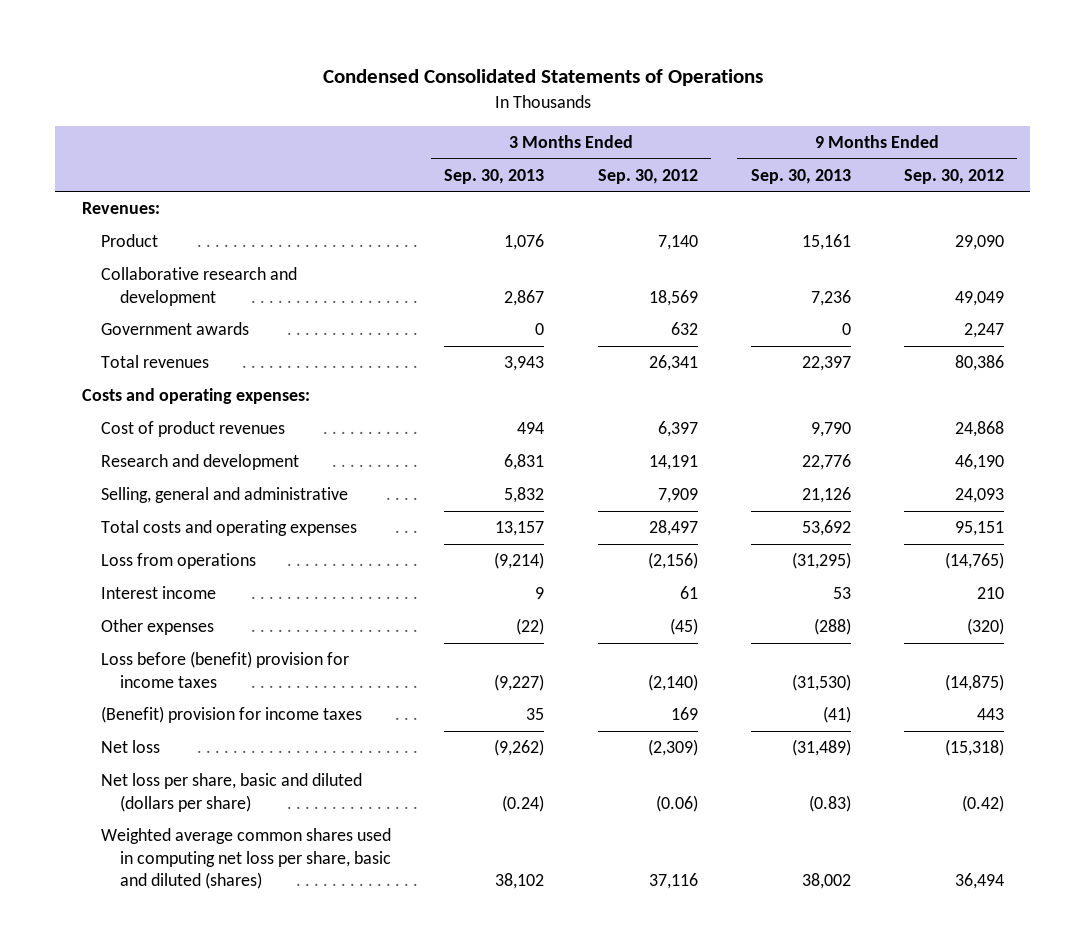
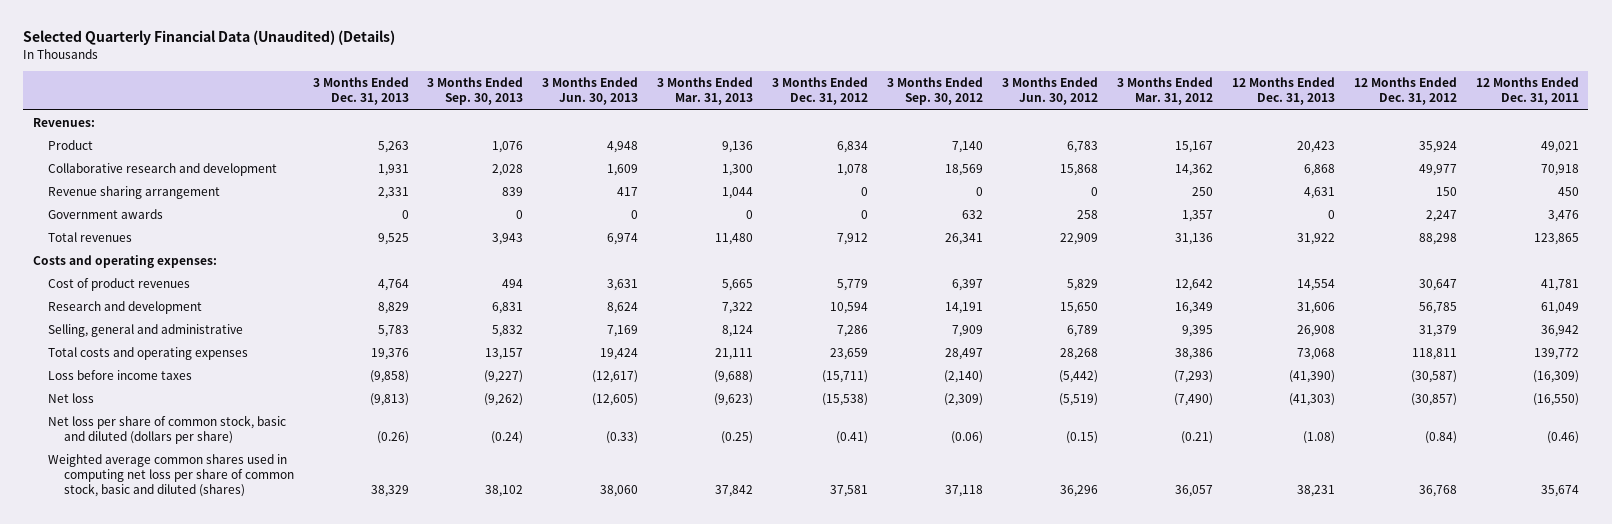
- Condensed Consolidated Statements of Operations
+ Selected Quarterly Financial Data (Unaudited) (Details)
- | 3 Months Ended Sep. 30, 2013 | 3 Months Ended Sep. 30, 2012 | 9 Months Ended Sep. 30, 2013 | 9 Months Ended Sep. 30, 2012
+ | 3 Months Ended Dec. 31, 2013 | 3 Months Ended Sep. 30, 2013 | 3 Months Ended Jun. 30, 2013 | 3 Months Ended Mar. 31, 2013 | 3 Months Ended Dec. 31, 2012 | 3 Months Ended Sep. 30, 2012 | 3 Months Ended Jun. 30, 2012 | 3 Months Ended Mar. 31, 2012 | 12 Months Ended Dec. 31, 2013 | 12 Months Ended Dec. 31, 2012 | 12 Months Ended Dec. 31, 2011
- Collaborative research and development | 2,867 | 18,569 | 7,236 | 49,049
+ Collaborative research and development | 1,931 | 2,028 | 1,609 | 1,300 | 1,078 | 18,569 | 15,868 | 14,362 | 6,868 | 49,977 | 70,918
+ Revenue sharing arrangement | 2,331 | 839 | 417 | 1,044 | 0 | 0 | 0 | 250 | 4,631 | 150 | 450
- Loss from operations | (9,214) | (2,156) | (31,295) | (14,765)
- Interest income | 9 | 61 | 53 | 210
- Other expenses | (22) | (45) | (288) | (320)
- Loss before (benefit) provision for income taxes | (9,227) | (2,140) | (31,530) | (14,875)
- (Benefit) provision for income taxes | 35 | 169 | (41) | 443
+ Loss before income taxes | (9,858) | (9,227) | (12,617) | (9,688) | (15,711) | (2,140) | (5,442) | (7,293) | (41,390) | (30,587) | (16,309)
- Net loss per share, basic and diluted (dollars per share) | (0.24) | (0.06) | (0.83) | (0.42)
- Weighted average common shares used in computing net loss per share, basic and diluted (shares) | 38,102 | 37,116 | 38,002 | 36,494
+ Net loss per share of common stock, basic and diluted (dollars per share) | (0.26) | (0.24) | (0.33) | (0.25) | (0.41) | (0.06) | (0.15) | (0.21) | (1.08) | (0.84) | (0.46)
+ Weighted average common shares used in computing net loss per share of common stock, basic and diluted (shares) | 38,329 | 38,102 | 38,060 | 37,842 | 37,581 | 37,118 | 36,296 | 36,057 | 38,231 | 36,768 | 35,674

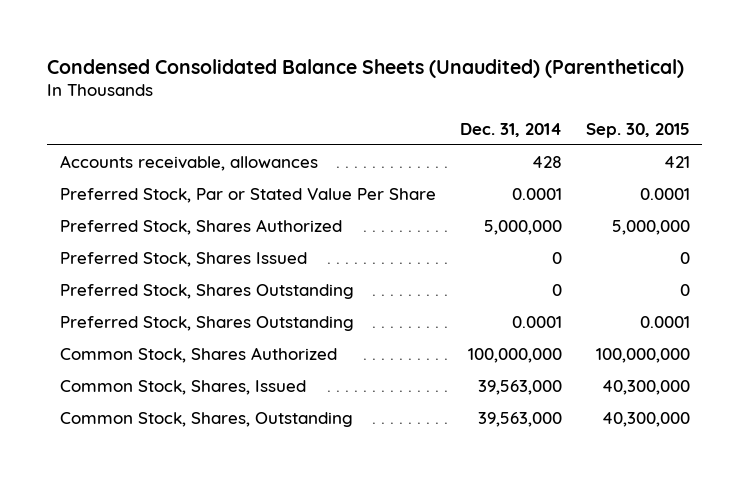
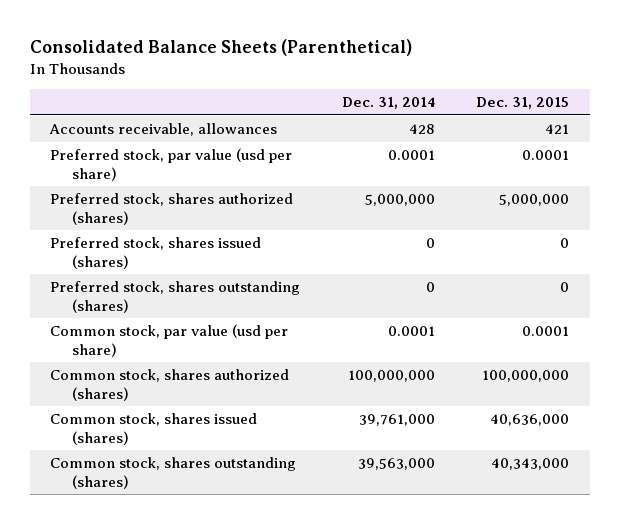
- Condensed Consolidated Balance Sheets (Unaudited) (Parenthetical)
+ Consolidated Balance Sheets (Parenthetical)
- | Dec. 31, 2014 | Sep. 30, 2015
+ | Dec. 31, 2014 | Dec. 31, 2015
- Preferred Stock, Par or Stated Value Per Share | 0.0001 | 0.0001
- Preferred Stock, Shares Authorized | 5,000,000 | 5,000,000
- Preferred Stock, Shares Issued | 0 | 0
- Preferred Stock, Shares Outstanding | 0 | 0
- Preferred Stock, Shares Outstanding | 0.0001 | 0.0001
- Common Stock, Shares Authorized | 100,000,000 | 100,000,000
- Common Stock, Shares, Issued | 39,563,000 | 40,300,000
- Common Stock, Shares, Outstanding | 39,563,000 | 40,300,000
+ Preferred stock, par value (usd per share) | 0.0001 | 0.0001
+ Preferred stock, shares authorized (shares) | 5,000,000 | 5,000,000
+ Preferred stock, shares issued (shares) | 0 | 0
+ Preferred stock, shares outstanding (shares) | 0 | 0
+ Common stock, par value (usd per share) | 0.0001 | 0.0001
+ Common stock, shares authorized (shares) | 100,000,000 | 100,000,000
+ Common stock, shares issued (shares) | 39,761,000 | 40,636,000
+ Common stock, shares outstanding (shares) | 39,563,000 | 40,343,000

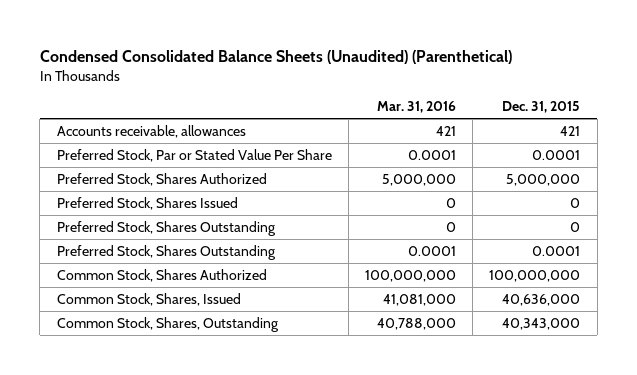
- Consolidated Balance Sheets (Parenthetical)
+ Condensed Consolidated Balance Sheets (Unaudited) (Parenthetical)
- | Dec. 31, 2014 | Dec. 31, 2015
+ | Mar. 31, 2016 | Dec. 31, 2015
- Preferred stock, par value (usd per share) | 0.0001 | 0.0001
- Preferred stock, shares authorized (shares) | 5,000,000 | 5,000,000
- Preferred stock, shares issued (shares) | 0 | 0
- Preferred stock, shares outstanding (shares) | 0 | 0
- Common stock, par value (usd per share) | 0.0001 | 0.0001
- Common stock, shares authorized (shares) | 100,000,000 | 100,000,000
- Common stock, shares issued (shares) | 39,761,000 | 40,636,000
- Common stock, shares outstanding (shares) | 39,563,000 | 40,343,000
+ Preferred Stock, Par or Stated Value Per Share | 0.0001 | 0.0001
+ Preferred Stock, Shares Authorized | 5,000,000 | 5,000,000
+ Preferred Stock, Shares Issued | 0 | 0
+ Preferred Stock, Shares Outstanding | 0 | 0
+ Preferred Stock, Shares Outstanding | 0.0001 | 0.0001
+ Common Stock, Shares Authorized | 100,000,000 | 100,000,000
+ Common Stock, Shares, Issued | 41,081,000 | 40,636,000
+ Common Stock, Shares, Outstanding | 40,788,000 | 40,343,000

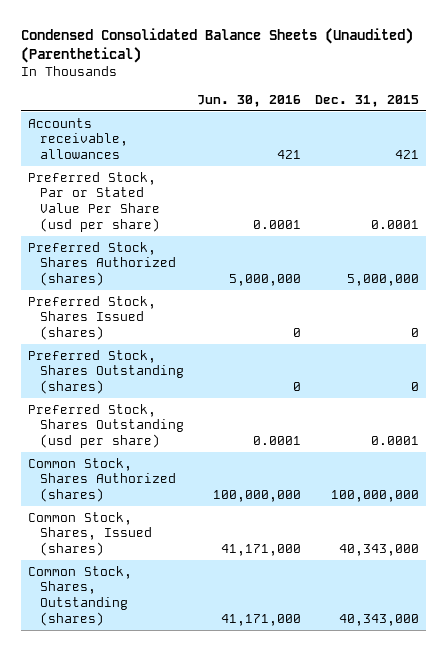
- | Mar. 31, 2016 | Dec. 31, 2015
+ | Jun. 30, 2016 | Dec. 31, 2015
- Preferred Stock, Par or Stated Value Per Share | 0.0001 | 0.0001
- Preferred Stock, Shares Authorized | 5,000,000 | 5,000,000
- Preferred Stock, Shares Issued | 0 | 0
- Preferred Stock, Shares Outstanding | 0 | 0
- Preferred Stock, Shares Outstanding | 0.0001 | 0.0001
- Common Stock, Shares Authorized | 100,000,000 | 100,000,000
- Common Stock, Shares, Issued | 41,081,000 | 40,636,000
- Common Stock, Shares, Outstanding | 40,788,000 | 40,343,000
+ Preferred Stock, Par or Stated Value Per Share (usd per share) | 0.0001 | 0.0001
+ Preferred Stock, Shares Authorized (shares) | 5,000,000 | 5,000,000
+ Preferred Stock, Shares Issued (shares) | 0 | 0
+ Preferred Stock, Shares Outstanding (shares) | 0 | 0
+ Preferred Stock, Shares Outstanding (usd per share) | 0.0001 | 0.0001
+ Common Stock, Shares Authorized (shares) | 100,000,000 | 100,000,000
+ Common Stock, Shares, Issued (shares) | 41,171,000 | 40,343,000
+ Common Stock, Shares, Outstanding (shares) | 41,171,000 | 40,343,000

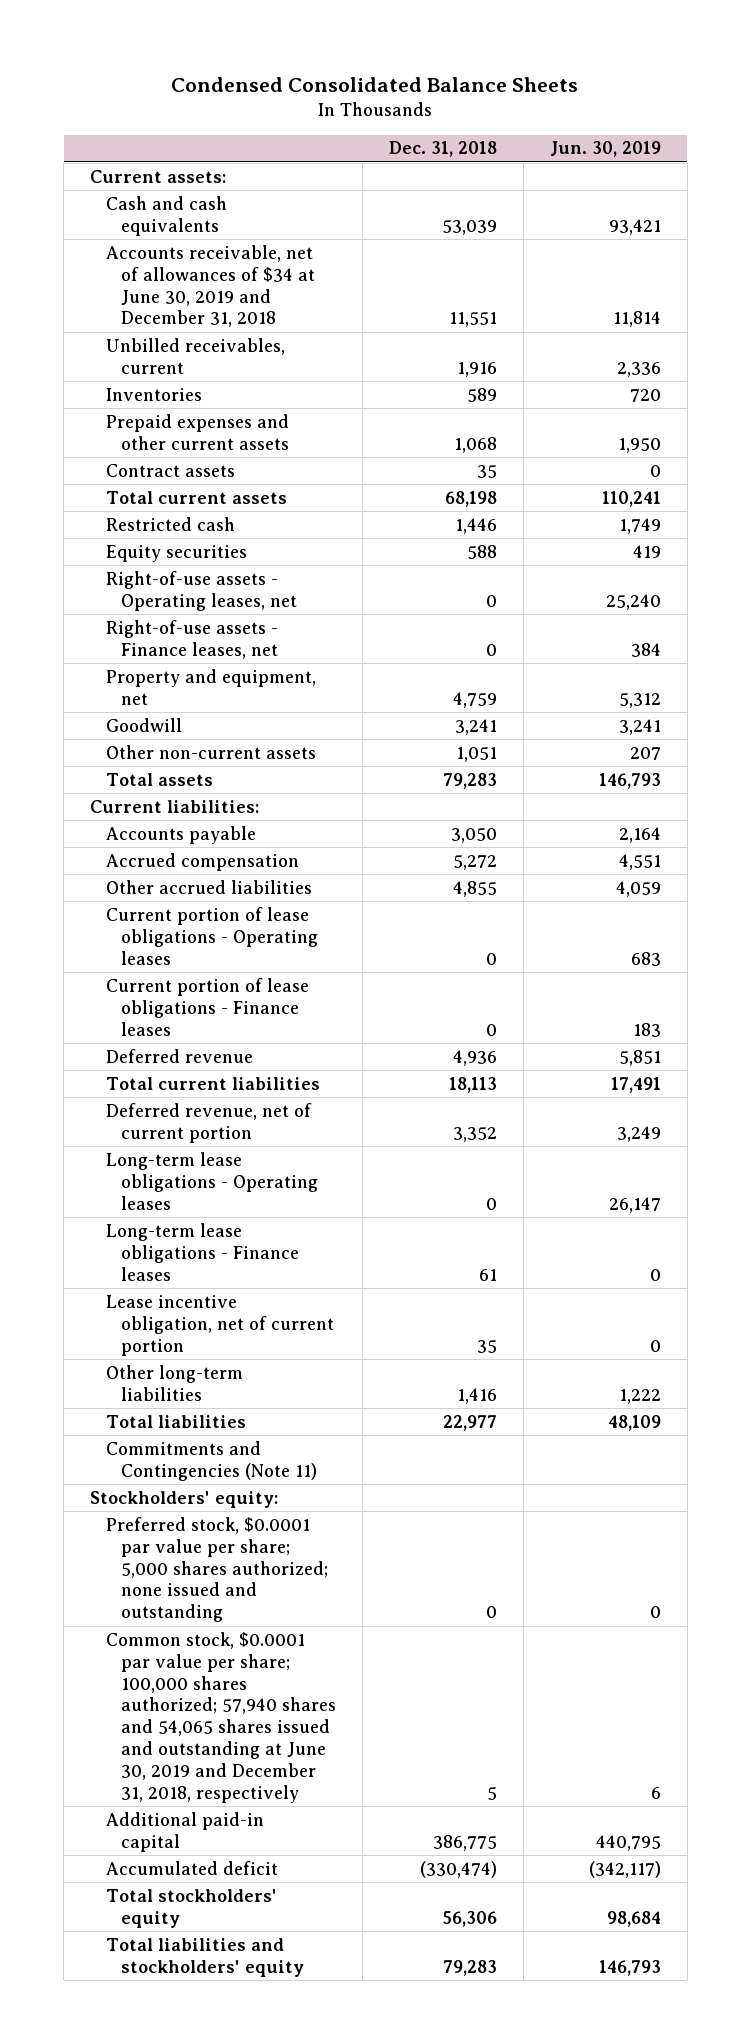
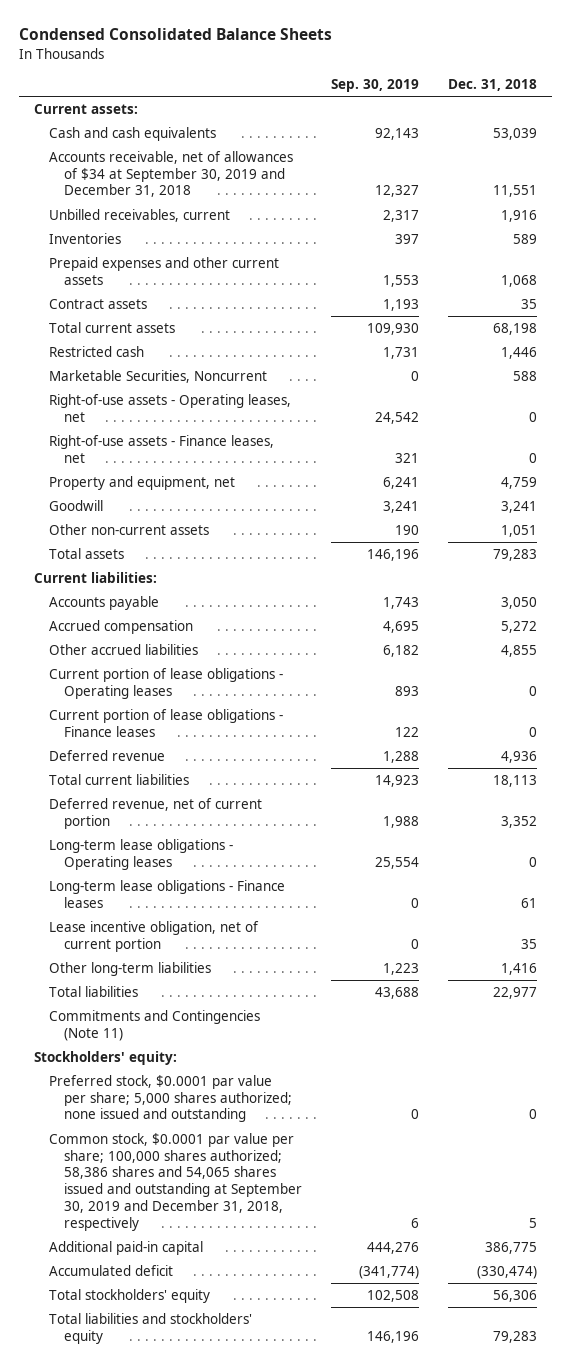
- | Dec. 31, 2018 | Jun. 30, 2019
+ | Sep. 30, 2019 | Dec. 31, 2018
- Accounts receivable, net of allowances of $34 at June 30, 2019 and December 31, 2018 | 11,551 | 11,814
+ Accounts receivable, net of allowances of $34 at September 30, 2019 and December 31, 2018 | 12,327 | 11,551
- Equity securities | 588 | 419
+ Marketable Securities, Noncurrent | 0 | 588
- Common stock, $0.0001 par value per share; 100,000 shares authorized; 57,940 shares and 54,065 shares issued and outstanding at June 30, 2019 and December 31, 2018, respectively | 5 | 6
+ Common stock, $0.0001 par value per share; 100,000 shares authorized; 58,386 shares and 54,065 shares issued and outstanding at September 30, 2019 and December 31, 2018, respectively | 6 | 5

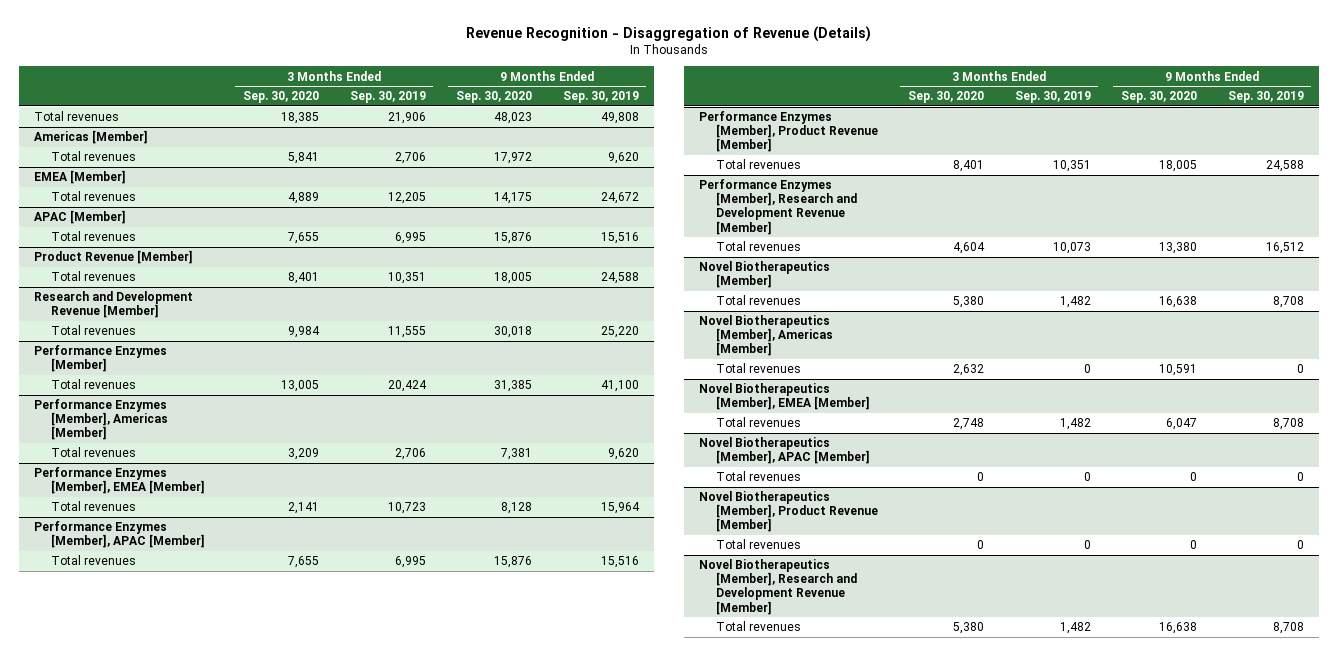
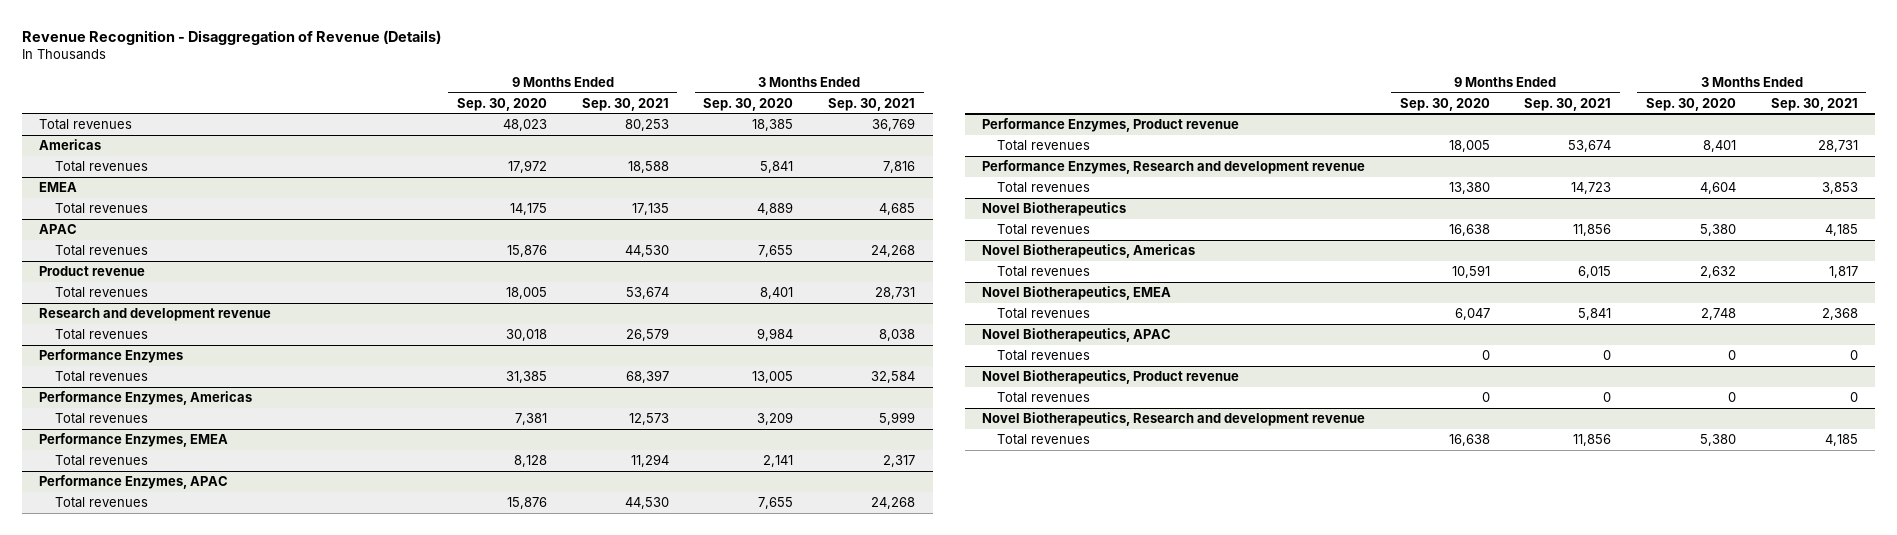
- | 3 Months Ended Sep. 30, 2020 | 3 Months Ended Sep. 30, 2019 | 9 Months Ended Sep. 30, 2020 | 9 Months Ended Sep. 30, 2019
+ | 9 Months Ended Sep. 30, 2020 | 9 Months Ended Sep. 30, 2021 | 3 Months Ended Sep. 30, 2020 | 3 Months Ended Sep. 30, 2021
- Americas [Member]
+ Americas
- EMEA [Member]
+ EMEA
- APAC [Member]
+ APAC
- Product Revenue [Member]
+ Product revenue
- Research and Development Revenue [Member]
+ Research and development revenue
- Performance Enzymes [Member]
+ Performance Enzymes
- Performance Enzymes [Member], Americas [Member]
+ Performance Enzymes, Americas
- Performance Enzymes [Member], EMEA [Member]
+ Performance Enzymes, EMEA
- Performance Enzymes [Member], APAC [Member]
+ Performance Enzymes, APAC
- Performance Enzymes [Member], Product Revenue [Member]
+ Performance Enzymes, Product revenue
- Performance Enzymes [Member], Research and Development Revenue [Member]
+ Performance Enzymes, Research and development revenue
- Novel Biotherapeutics [Member]
+ Novel Biotherapeutics
- Novel Biotherapeutics [Member], Americas [Member]
+ Novel Biotherapeutics, Americas
- Novel Biotherapeutics [Member], EMEA [Member]
+ Novel Biotherapeutics, EMEA
- Novel Biotherapeutics [Member], APAC [Member]
+ Novel Biotherapeutics, APAC
- Novel Biotherapeutics [Member], Product Revenue [Member]
+ Novel Biotherapeutics, Product revenue
- Novel Biotherapeutics [Member], Research and Development Revenue [Member]
+ Novel Biotherapeutics, Research and development revenue

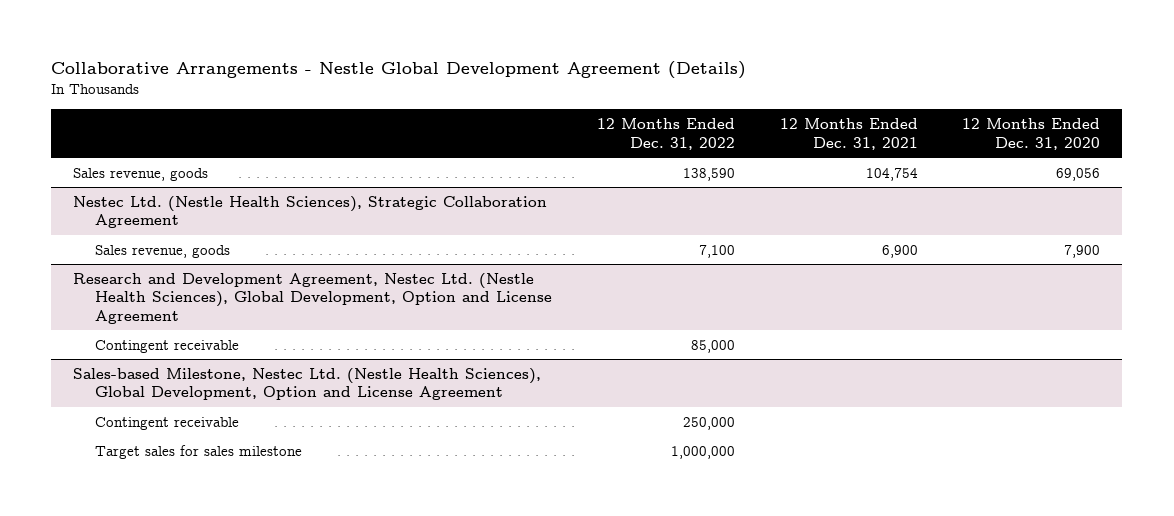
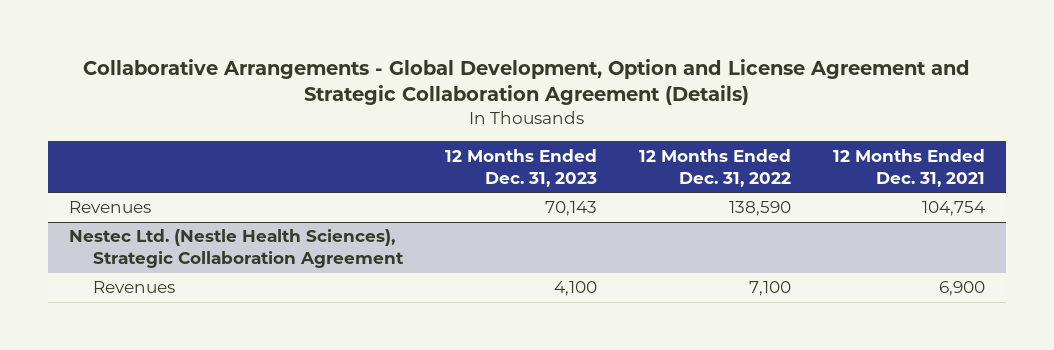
- Collaborative Arrangements - Nestle Global Development Agreement (Details)
+ Collaborative Arrangements - Global Development, Option and License Agreement and Strategic Collaboration Agreement (Details)
- | 12 Months Ended Dec. 31, 2022 | 12 Months Ended Dec. 31, 2021 | 12 Months Ended Dec. 31, 2020
+ | 12 Months Ended Dec. 31, 2023 | 12 Months Ended Dec. 31, 2022 | 12 Months Ended Dec. 31, 2021
- Sales revenue, goods | 138,590 | 104,754 | 69,056
+ Revenues | 70,143 | 138,590 | 104,754
@ Nestec Ltd. (Nestle Health Sciences), Strategic Collaboration Agreement
- Sales revenue, goods | 7,100 | 6,900 | 7,900
- Research and Development Agreement, Nestec Ltd. (Nestle Health Sciences), Global Development, Option and License Agreement
- Contingent receivable | 85,000 | |
- Sales-based Milestone, Nestec Ltd. (Nestle Health Sciences), Global Development, Option and License Agreement
- Contingent receivable | 250,000 | |
- Target sales for sales milestone | 1,000,000 | |
@ Nestec Ltd. (Nestle Health Sciences), Strategic Collaboration Agreement
+ Revenues | 4,100 | 7,100 | 6,900

